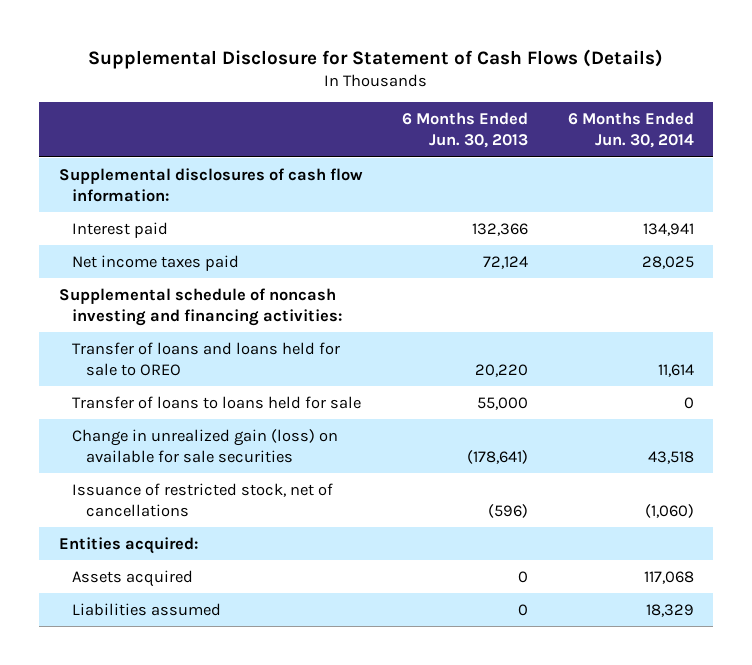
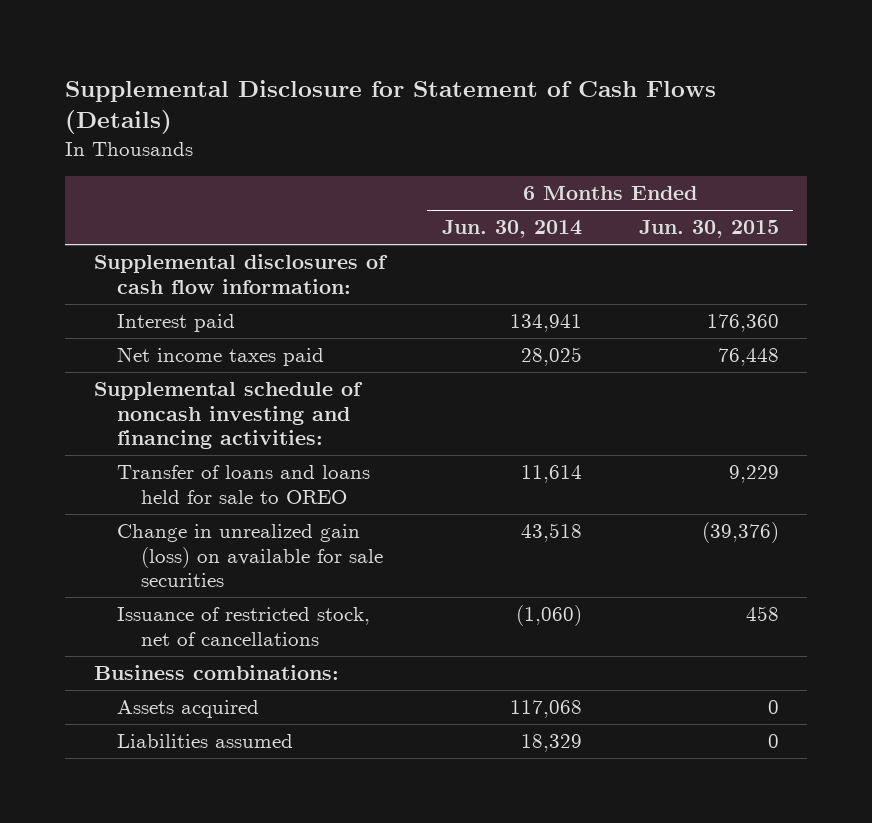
- | 6 Months Ended Jun. 30, 2013 | 6 Months Ended Jun. 30, 2014
+ | 6 Months Ended Jun. 30, 2014 | 6 Months Ended Jun. 30, 2015
- Transfer of loans to loans held for sale | 55,000 | 0
- Entities acquired:
+ Business combinations:

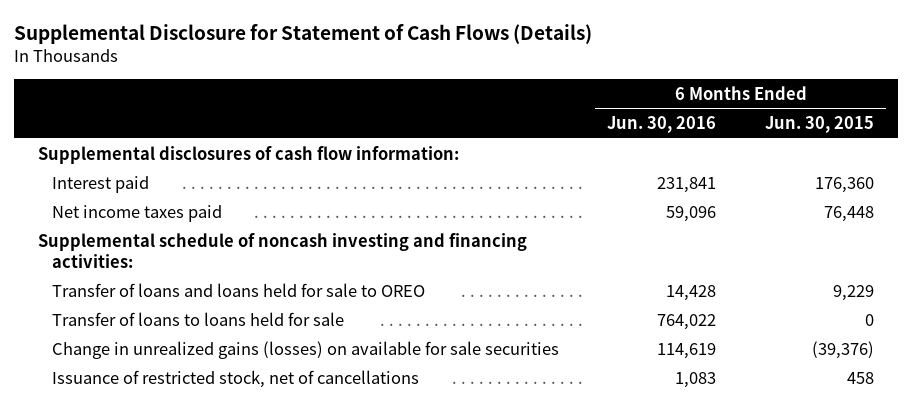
- | 6 Months Ended Jun. 30, 2014 | 6 Months Ended Jun. 30, 2015
+ | 6 Months Ended Jun. 30, 2016 | 6 Months Ended Jun. 30, 2015
- Change in unrealized gain (loss) on available for sale securities | 43,518 | (39,376)
+ Transfer of loans to loans held for sale | 764,022 | 0
+ Change in unrealized gains (losses) on available for sale securities | 114,619 | (39,376)
- Business combinations:
- Assets acquired | 117,068 | 0
- Liabilities assumed | 18,329 | 0

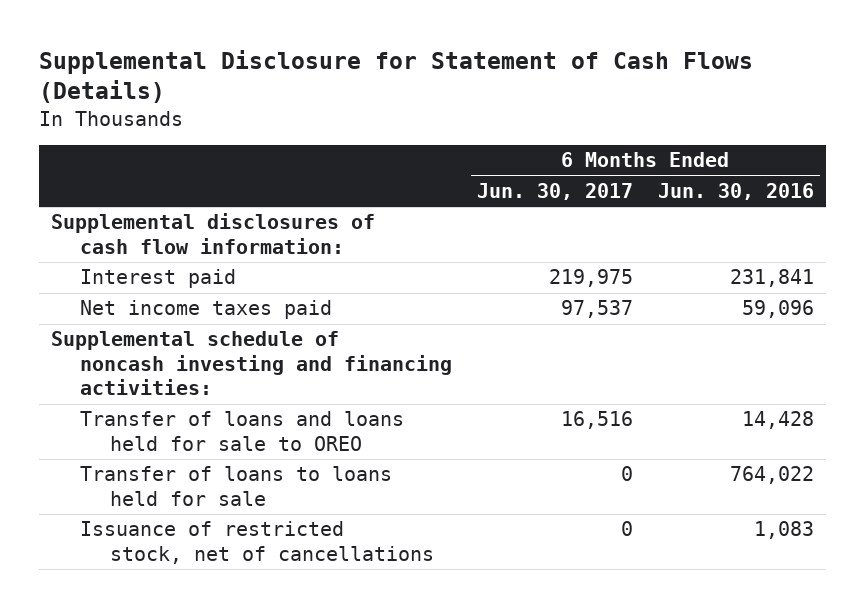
- | 6 Months Ended Jun. 30, 2016 | 6 Months Ended Jun. 30, 2015
+ | 6 Months Ended Jun. 30, 2017 | 6 Months Ended Jun. 30, 2016
- Change in unrealized gains (losses) on available for sale securities | 114,619 | (39,376)

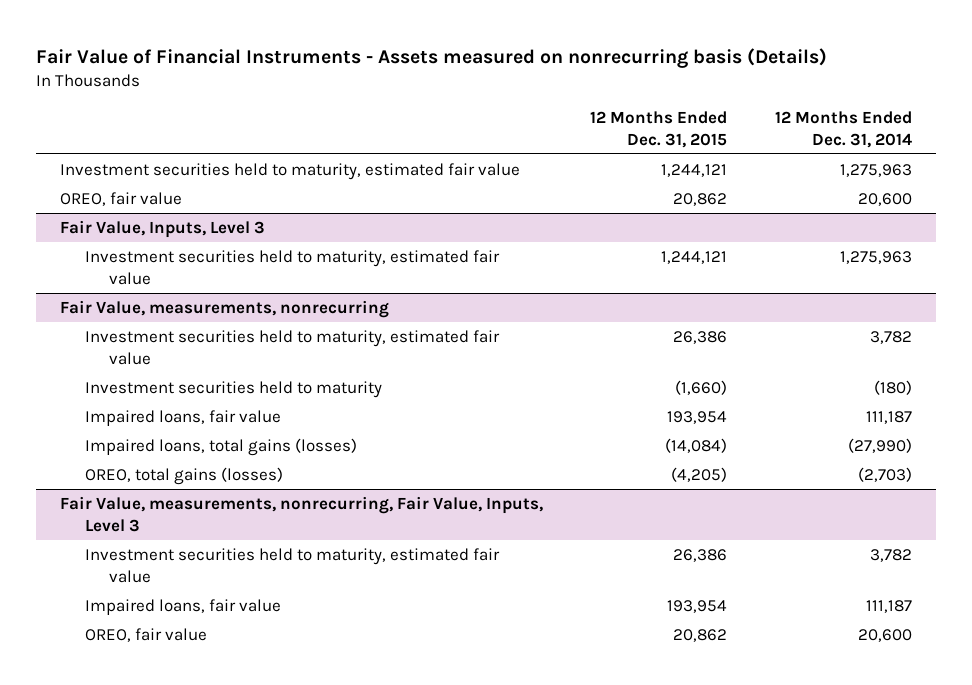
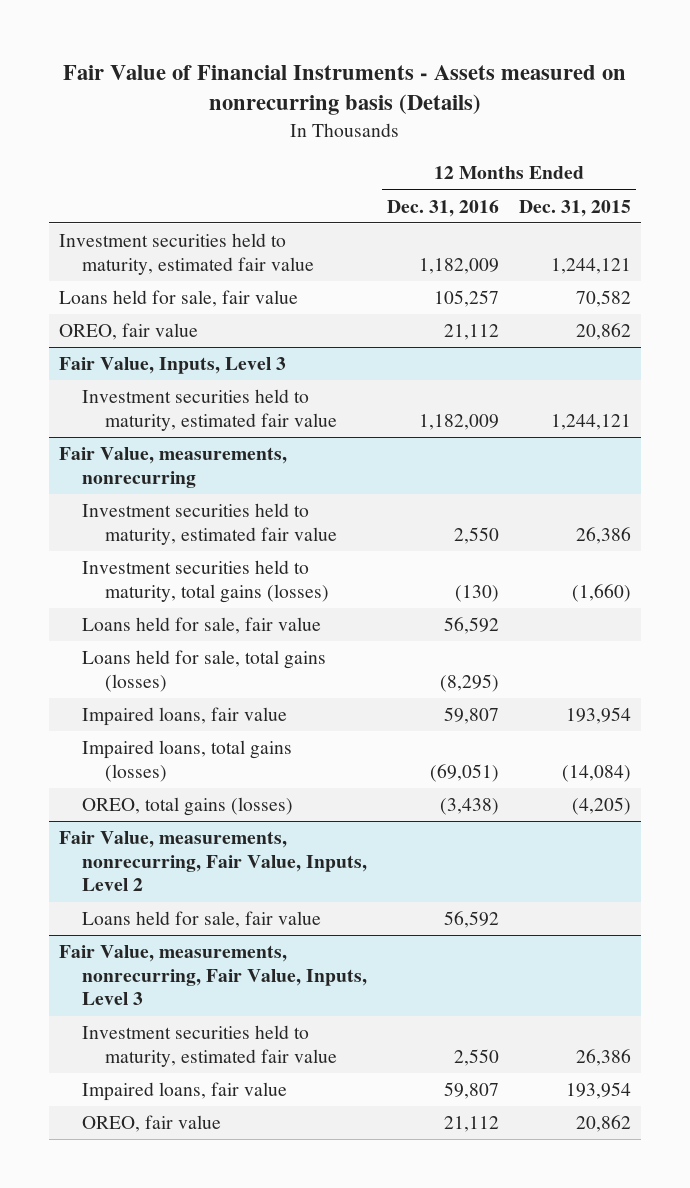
- | 12 Months Ended Dec. 31, 2015 | 12 Months Ended Dec. 31, 2014
+ | 12 Months Ended Dec. 31, 2016 | 12 Months Ended Dec. 31, 2015
+ Loans held for sale, fair value | 105,257 | 70,582
@ Fair Value, measurements, nonrecurring
- Investment securities held to maturity | (1,660) | (180)
+ Investment securities held to maturity, total gains (losses) | (130) | (1,660)
+ Loans held for sale, fair value | 56,592 |
+ Loans held for sale, total gains (losses) | (8,295) |
+ Fair Value, measurements, nonrecurring, Fair Value, Inputs, Level 2
+ Loans held for sale, fair value | 56,592 |

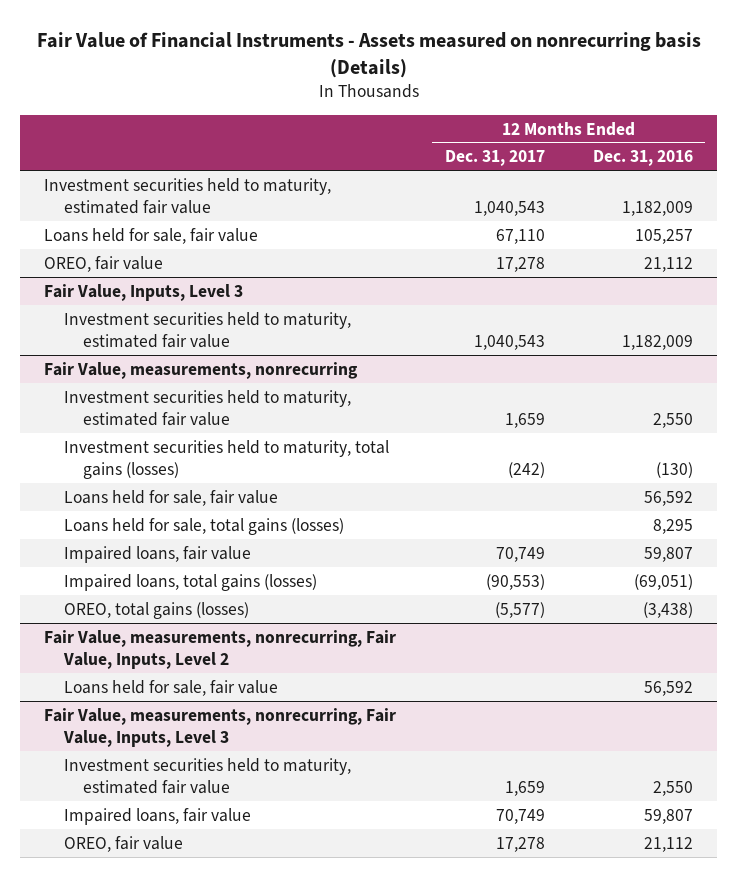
- | 12 Months Ended Dec. 31, 2016 | 12 Months Ended Dec. 31, 2015
+ | 12 Months Ended Dec. 31, 2017 | 12 Months Ended Dec. 31, 2016
@ Fair Value, measurements, nonrecurring
- Loans held for sale, total gains (losses) | (8,295) |
+ Loans held for sale, total gains (losses) | | 8,295

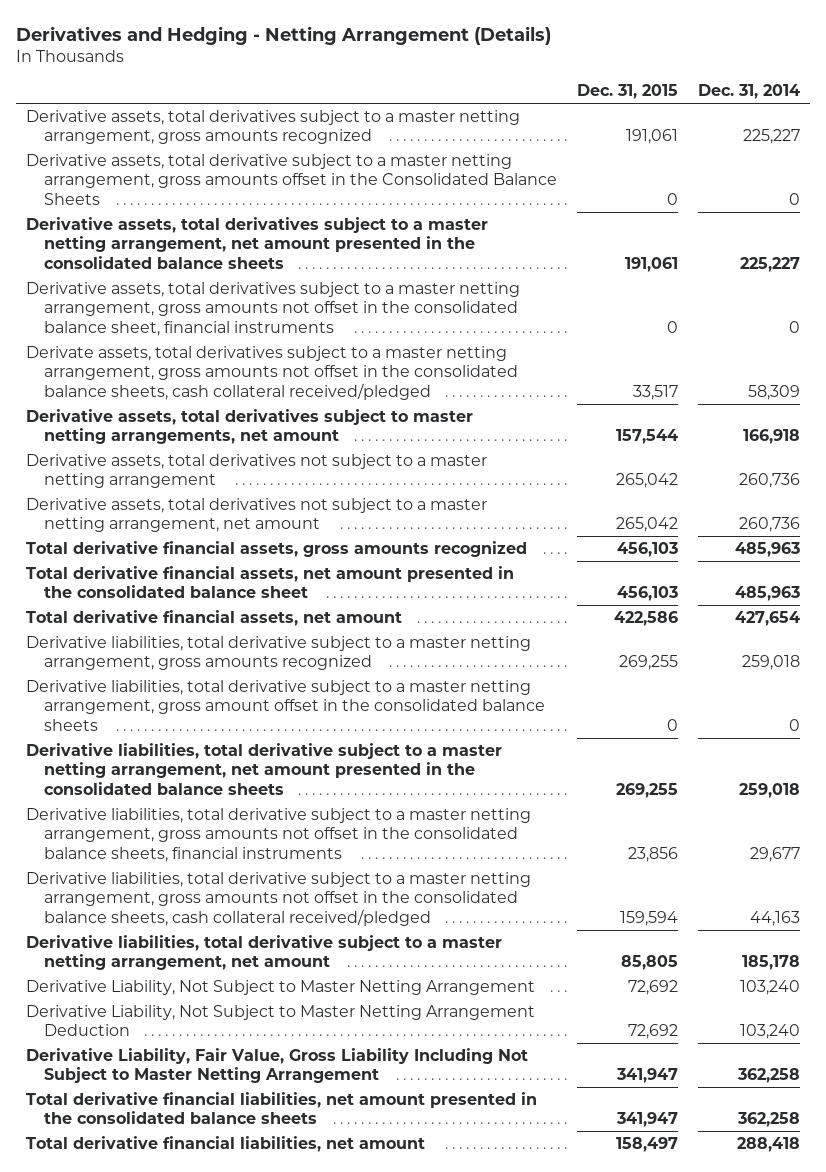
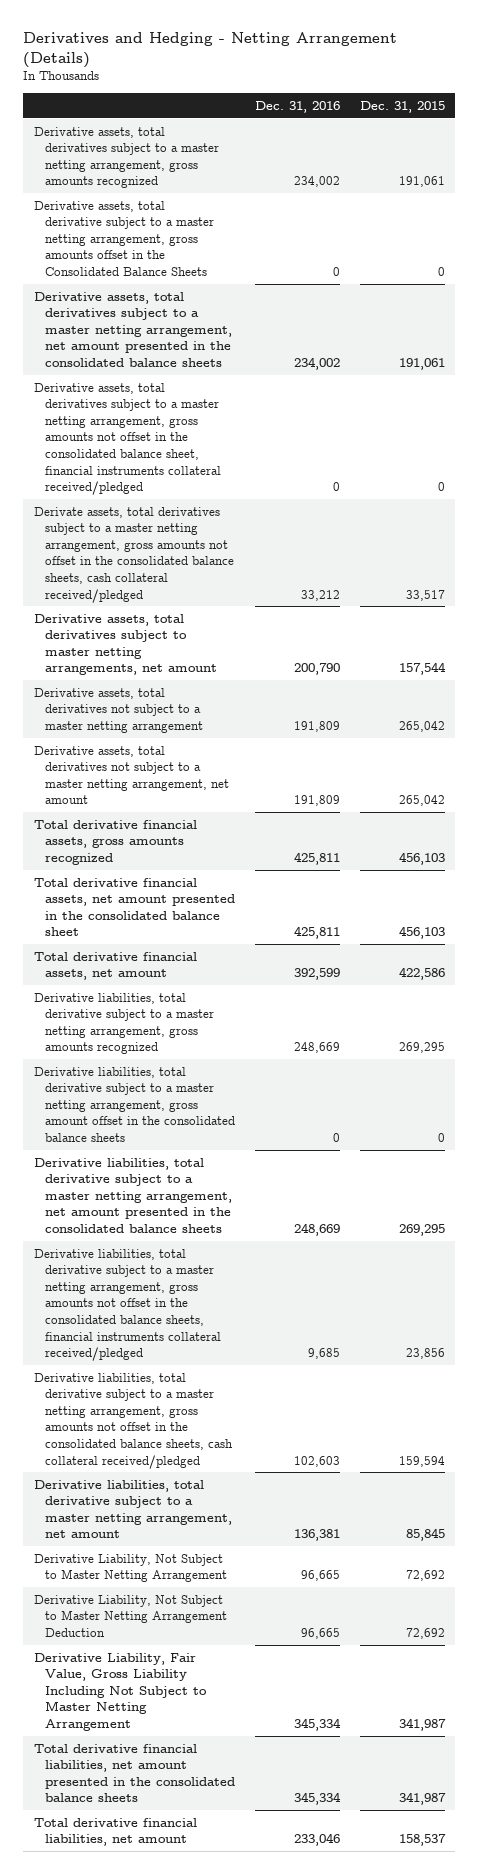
- | Dec. 31, 2015 | Dec. 31, 2014
+ | Dec. 31, 2016 | Dec. 31, 2015
- Derivative assets, total derivatives subject to a master netting arrangement, gross amounts not offset in the consolidated balance sheet, financial instruments | 0 | 0
+ Derivative assets, total derivatives subject to a master netting arrangement, gross amounts not offset in the consolidated balance sheet, financial instruments collateral received/pledged | 0 | 0
- Derivative liabilities, total derivative subject to a master netting arrangement, gross amounts recognized | 269,255 | 259,018
+ Derivative liabilities, total derivative subject to a master netting arrangement, gross amounts recognized | 248,669 | 269,295
- Derivative liabilities, total derivative subject to a master netting arrangement, net amount presented in the consolidated balance sheets | 269,255 | 259,018
- Derivative liabilities, total derivative subject to a master netting arrangement, gross amounts not offset in the consolidated balance sheets, financial instruments | 23,856 | 29,677
+ Derivative liabilities, total derivative subject to a master netting arrangement, net amount presented in the consolidated balance sheets | 248,669 | 269,295
+ Derivative liabilities, total derivative subject to a master netting arrangement, gross amounts not offset in the consolidated balance sheets, financial instruments collateral received/pledged | 9,685 | 23,856
- Derivative liabilities, total derivative subject to a master netting arrangement, net amount | 85,805 | 185,178
+ Derivative liabilities, total derivative subject to a master netting arrangement, net amount | 136,381 | 85,845
- Derivative Liability, Fair Value, Gross Liability Including Not Subject to Master Netting Arrangement | 341,947 | 362,258
- Total derivative financial liabilities, net amount presented in the consolidated balance sheets | 341,947 | 362,258
- Total derivative financial liabilities, net amount | 158,497 | 288,418
+ Derivative Liability, Fair Value, Gross Liability Including Not Subject to Master Netting Arrangement | 345,334 | 341,987
+ Total derivative financial liabilities, net amount presented in the consolidated balance sheets | 345,334 | 341,987
+ Total derivative financial liabilities, net amount | 233,046 | 158,537

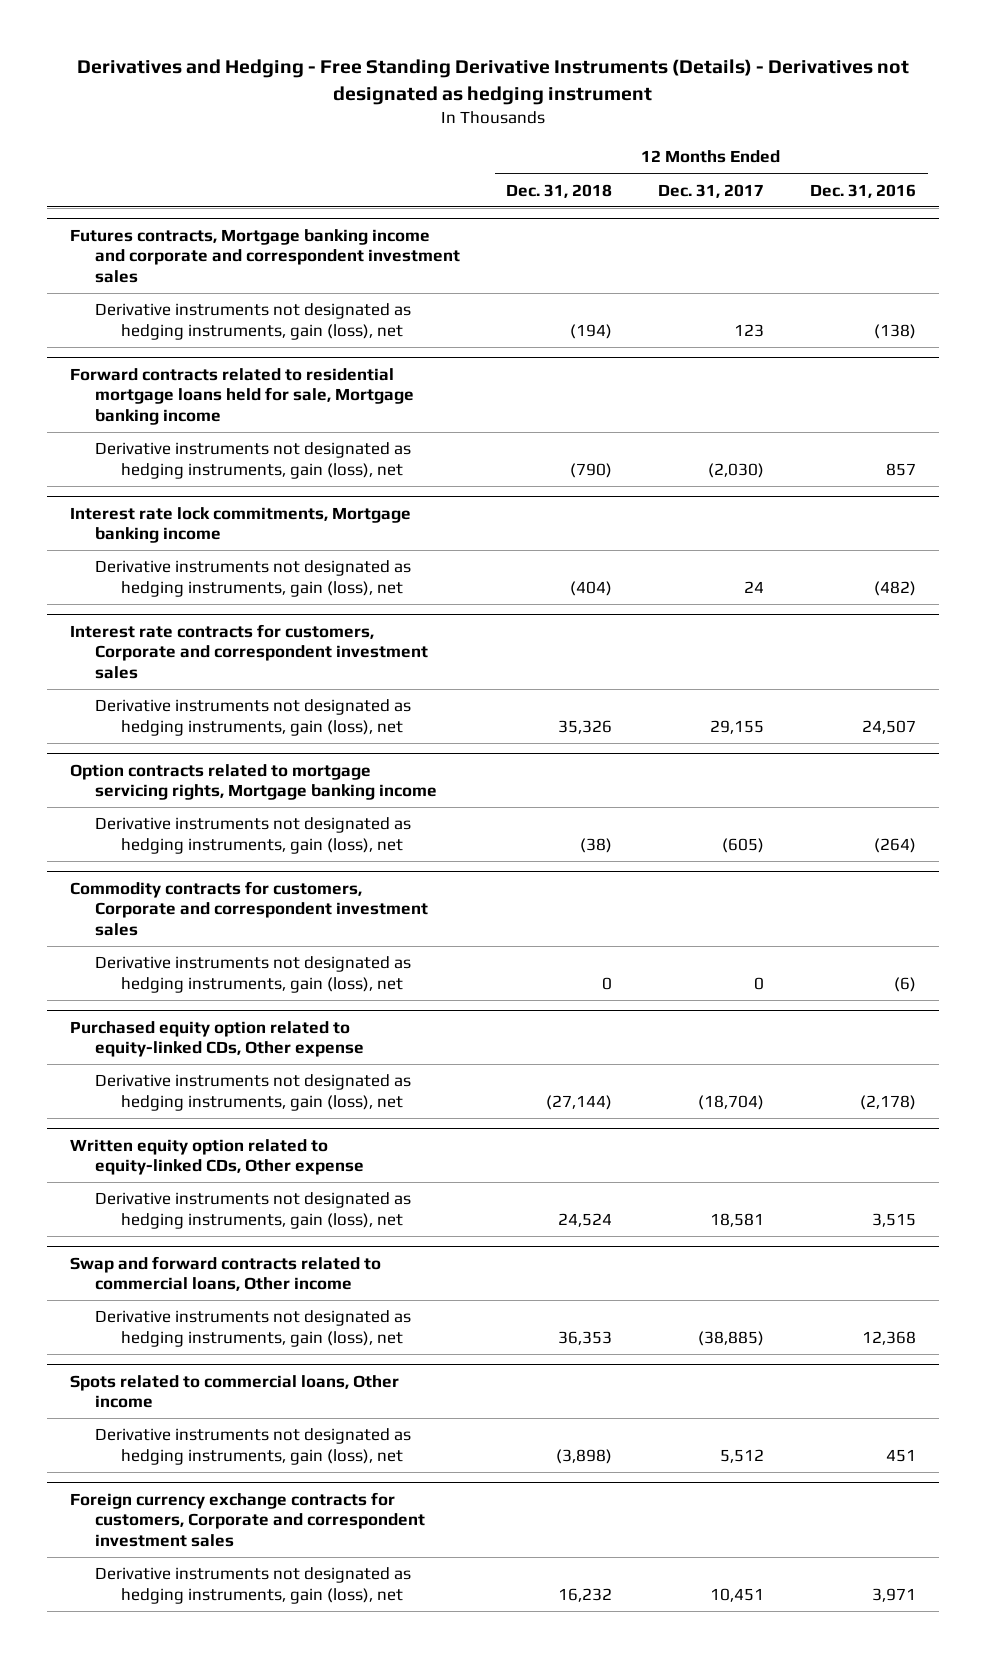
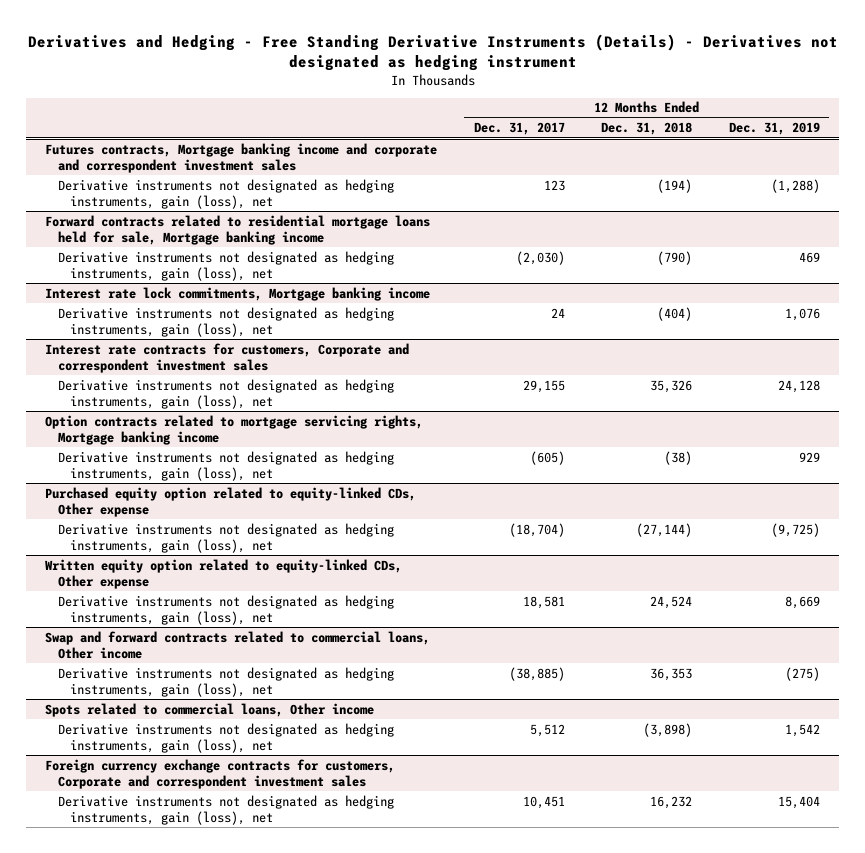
- | 12 Months Ended Dec. 31, 2018 | 12 Months Ended Dec. 31, 2017 | 12 Months Ended Dec. 31, 2016
+ | 12 Months Ended Dec. 31, 2017 | 12 Months Ended Dec. 31, 2018 | 12 Months Ended Dec. 31, 2019
- Commodity contracts for customers, Corporate and correspondent investment sales
- Derivative instruments not designated as hedging instruments, gain (loss), net | 0 | 0 | (6)

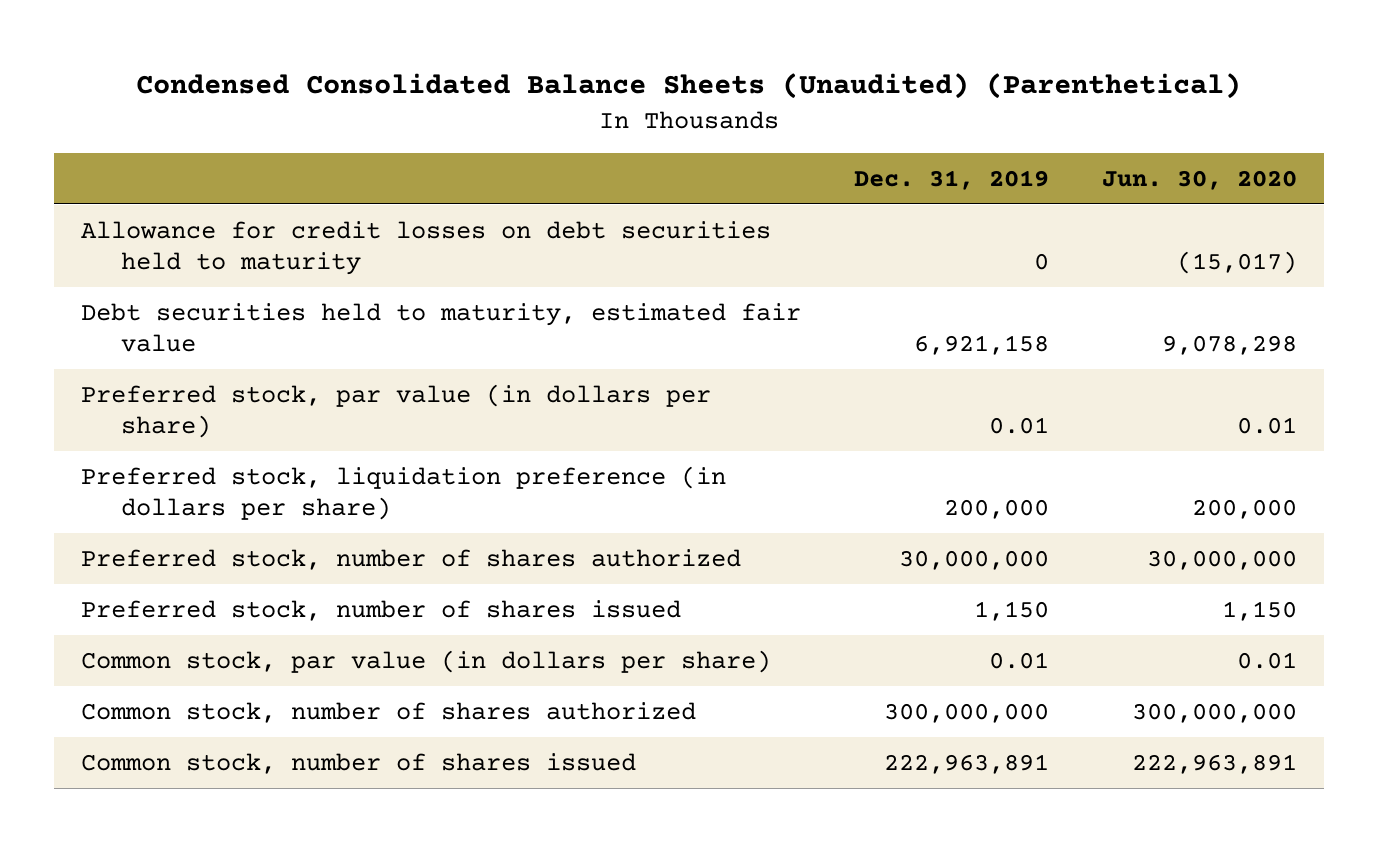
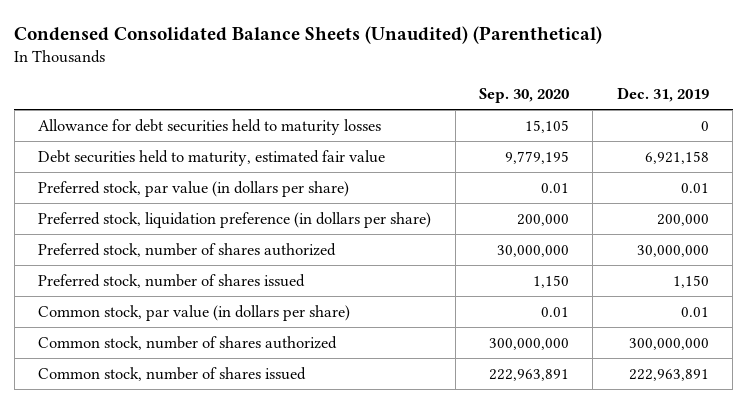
- | Dec. 31, 2019 | Jun. 30, 2020
+ | Sep. 30, 2020 | Dec. 31, 2019
- Allowance for credit losses on debt securities held to maturity | 0 | (15,017)
+ Allowance for debt securities held to maturity losses | 15,105 | 0

